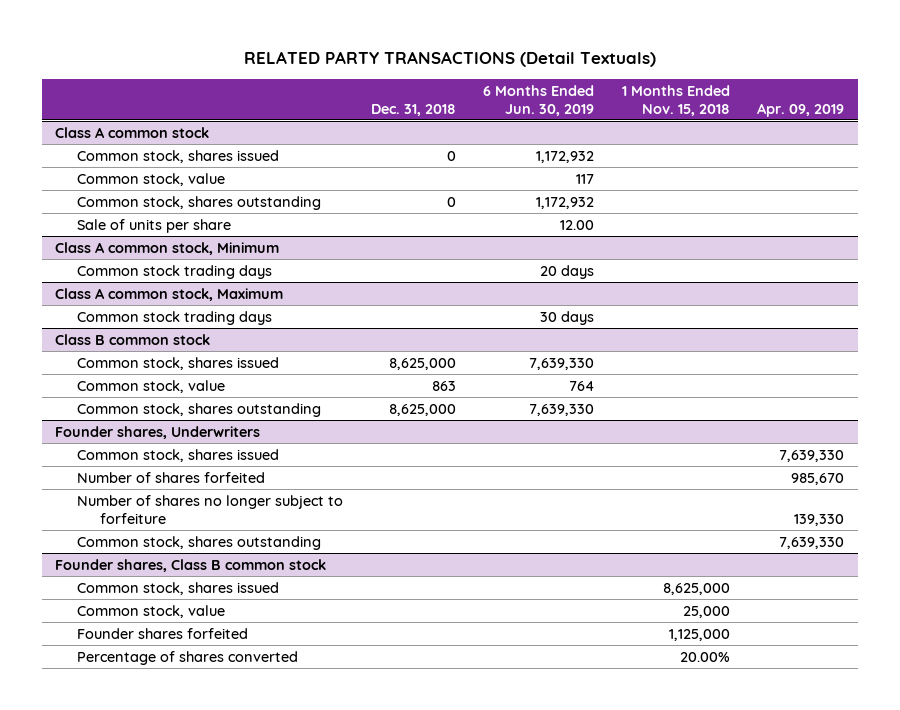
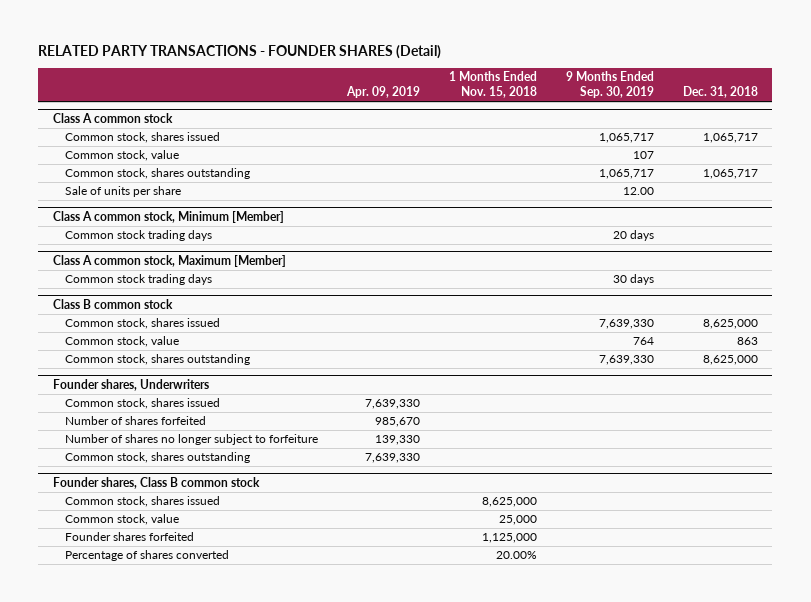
- RELATED PARTY TRANSACTIONS (Detail Textuals)
+ RELATED PARTY TRANSACTIONS - FOUNDER SHARES (Detail)
- | Dec. 31, 2018 | 6 Months Ended Jun. 30, 2019 | 1 Months Ended Nov. 15, 2018 | Apr. 09, 2019
+ | Apr. 09, 2019 | 1 Months Ended Nov. 15, 2018 | 9 Months Ended Sep. 30, 2019 | Dec. 31, 2018
@ Class A common stock
- Common stock, shares issued | 0 | 1,172,932 | |
+ Common stock, shares issued | | | 1,065,717 | 1,065,717
- Common stock, shares outstanding | 0 | 1,172,932 | |
+ Common stock, shares outstanding | | | 1,065,717 | 1,065,717
- Class A common stock, Minimum
+ Class A common stock, Minimum [Member]
- Class A common stock, Maximum
+ Class A common stock, Maximum [Member]

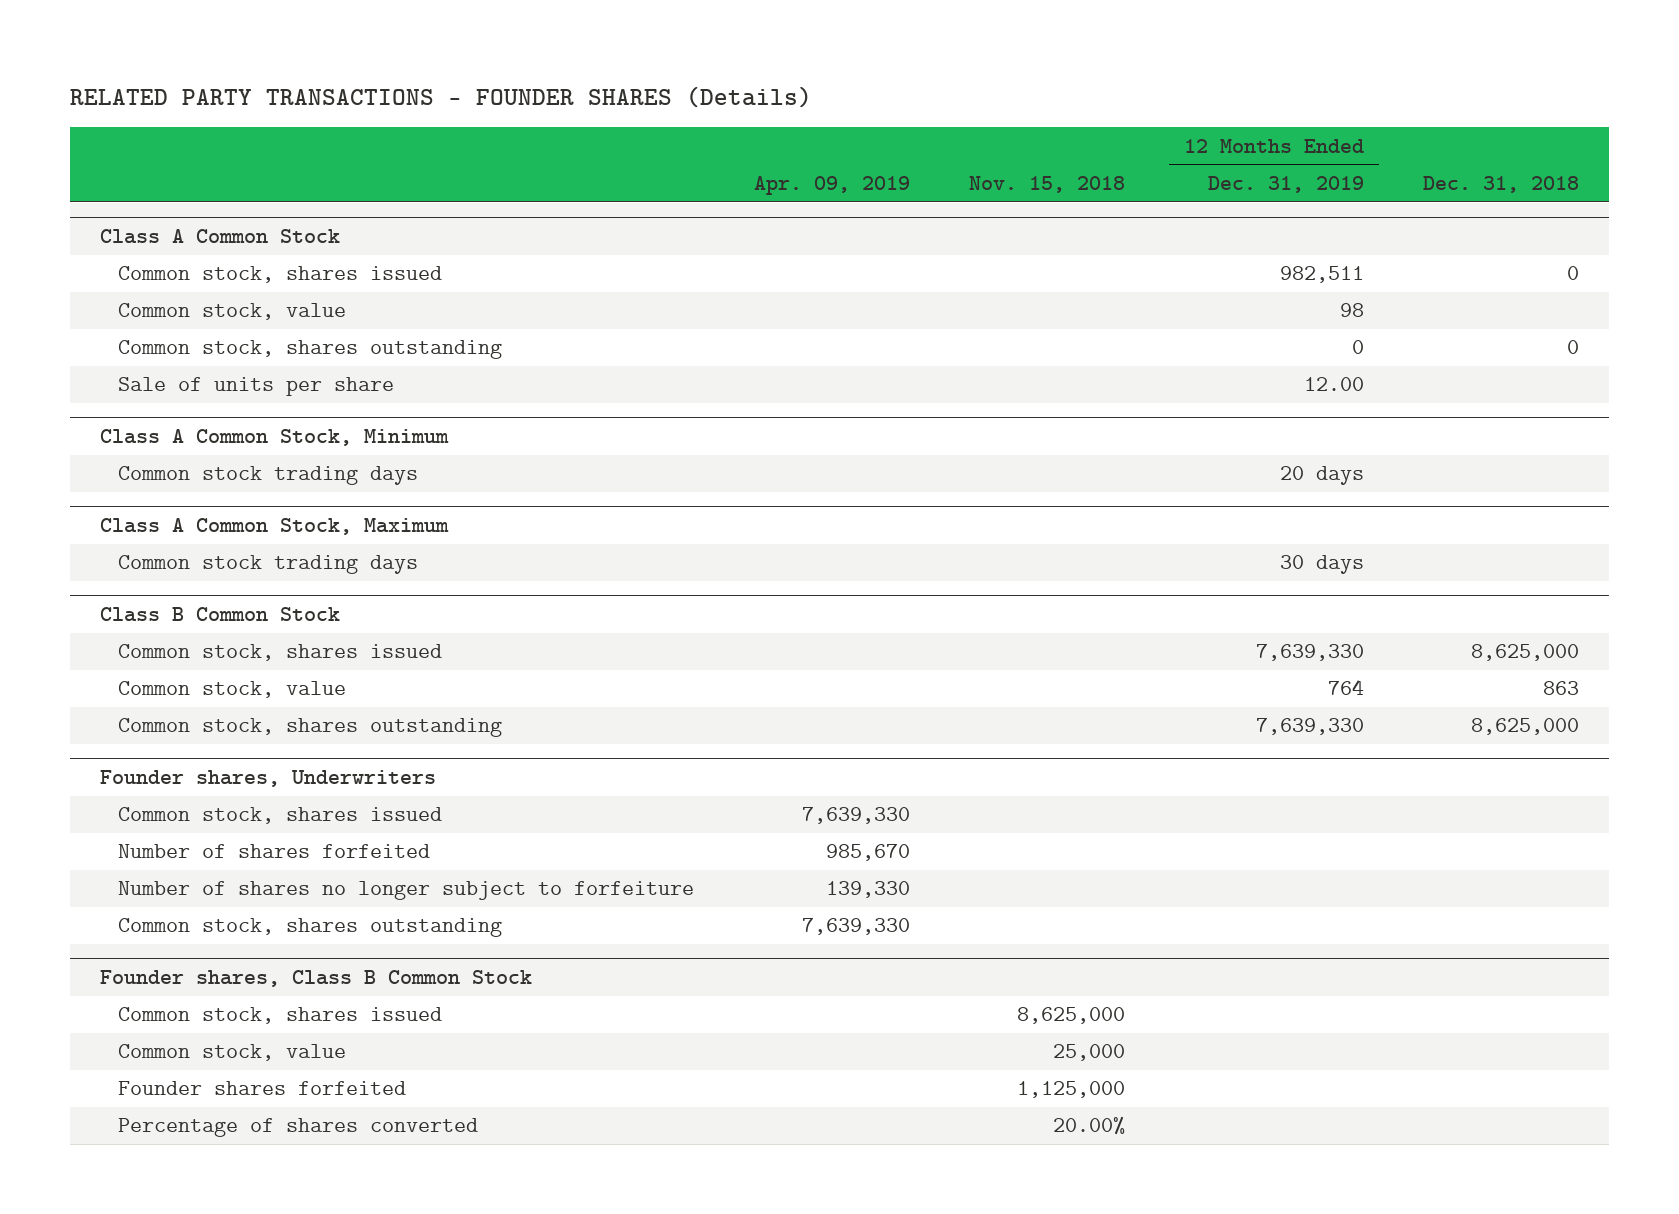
- RELATED PARTY TRANSACTIONS - FOUNDER SHARES (Detail)
+ RELATED PARTY TRANSACTIONS - FOUNDER SHARES (Details)
- | Apr. 09, 2019 | 1 Months Ended Nov. 15, 2018 | 9 Months Ended Sep. 30, 2019 | Dec. 31, 2018
+ | Apr. 09, 2019 | Nov. 15, 2018 | 12 Months Ended Dec. 31, 2019 | Dec. 31, 2018
- Class A common stock
- Common stock, shares issued | | | 1,065,717 | 1,065,717
+ Class A Common Stock
+ Common stock, shares issued | | | 982,511 | 0
- Common stock, shares outstanding | | | 1,065,717 | 1,065,717
+ Common stock, shares outstanding | | | 0 | 0
- Class A common stock, Minimum [Member]
+ Class A Common Stock, Minimum
- Class A common stock, Maximum [Member]
+ Class A Common Stock, Maximum
- Class B common stock
+ Class B Common Stock
- Founder shares, Class B common stock
+ Founder shares, Class B Common Stock

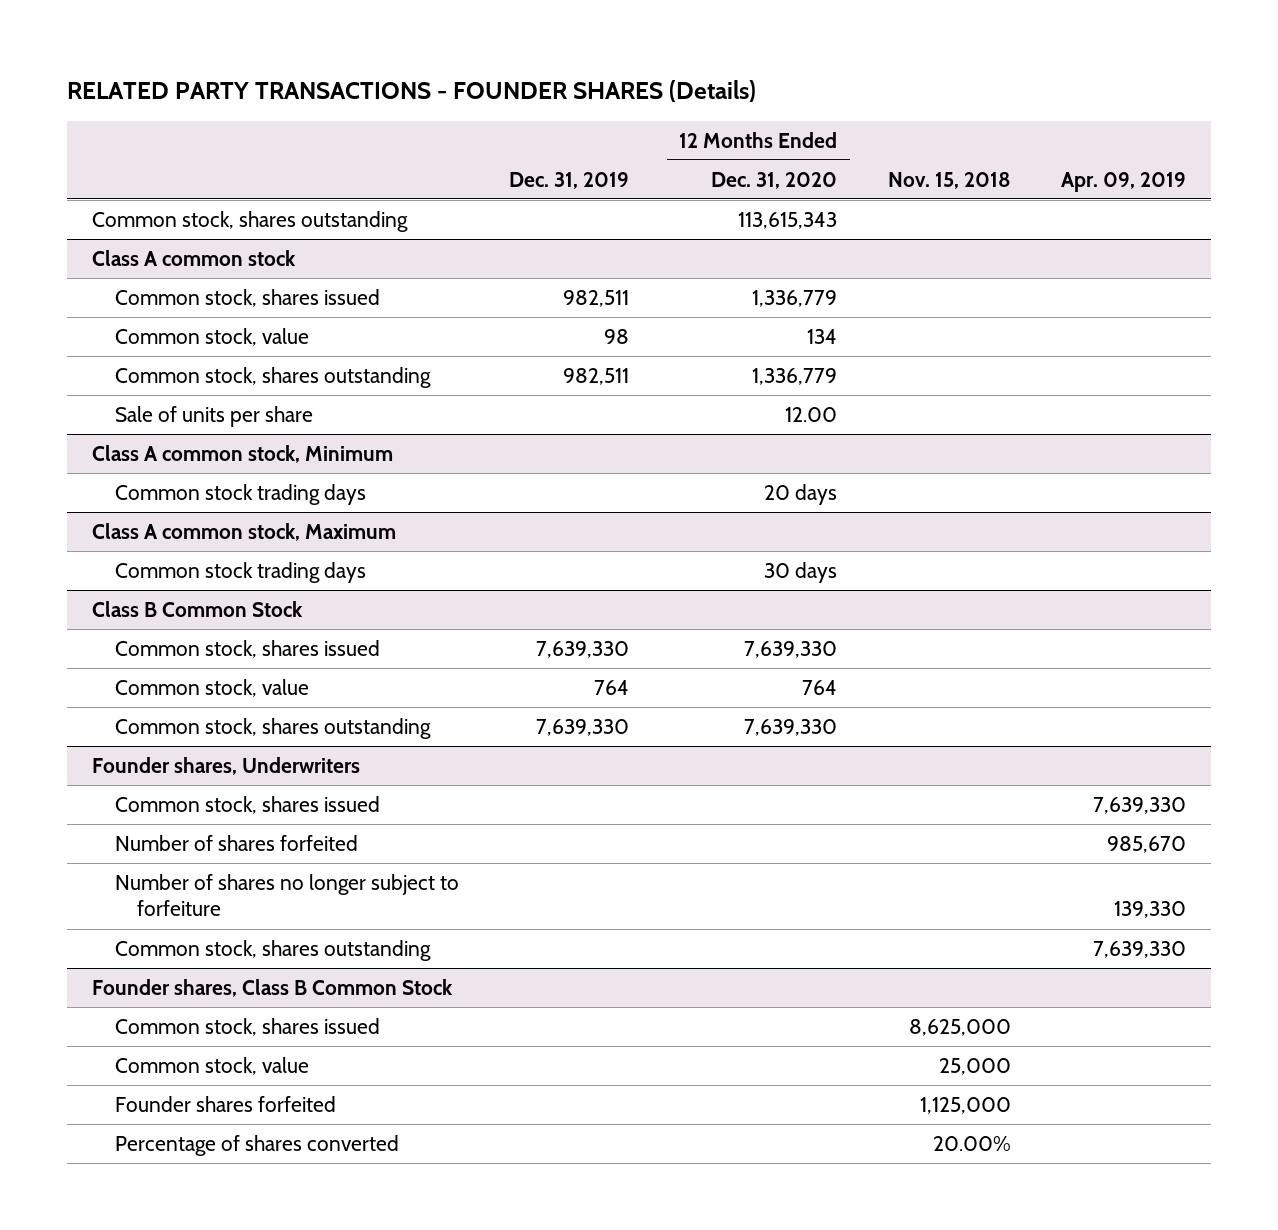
- | Apr. 09, 2019 | Nov. 15, 2018 | 12 Months Ended Dec. 31, 2019 | Dec. 31, 2018
+ | Dec. 31, 2019 | 12 Months Ended Dec. 31, 2020 | Nov. 15, 2018 | Apr. 09, 2019
- Class A Common Stock
+ Common stock, shares outstanding | | 113,615,343 | |
+ Class A common stock
- Class A Common Stock, Minimum
+ Class A common stock, Minimum
- Class A Common Stock, Maximum
+ Class A common stock, Maximum

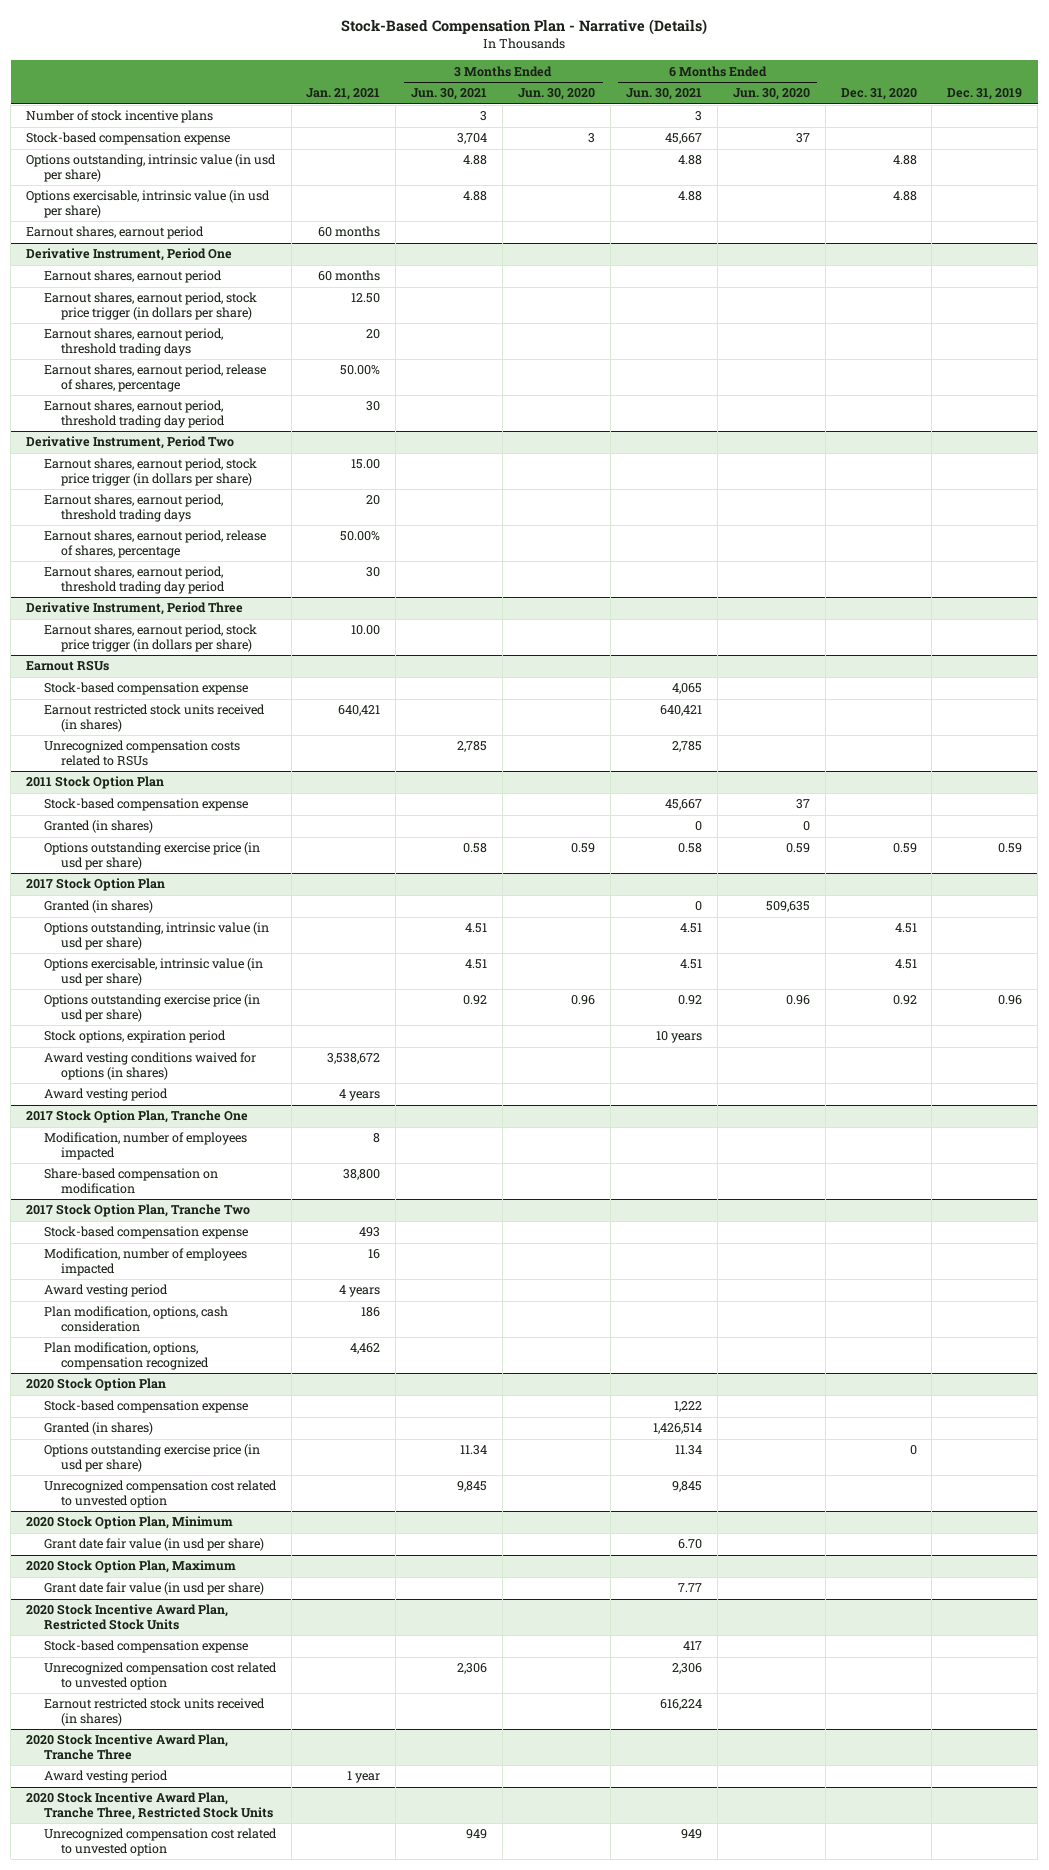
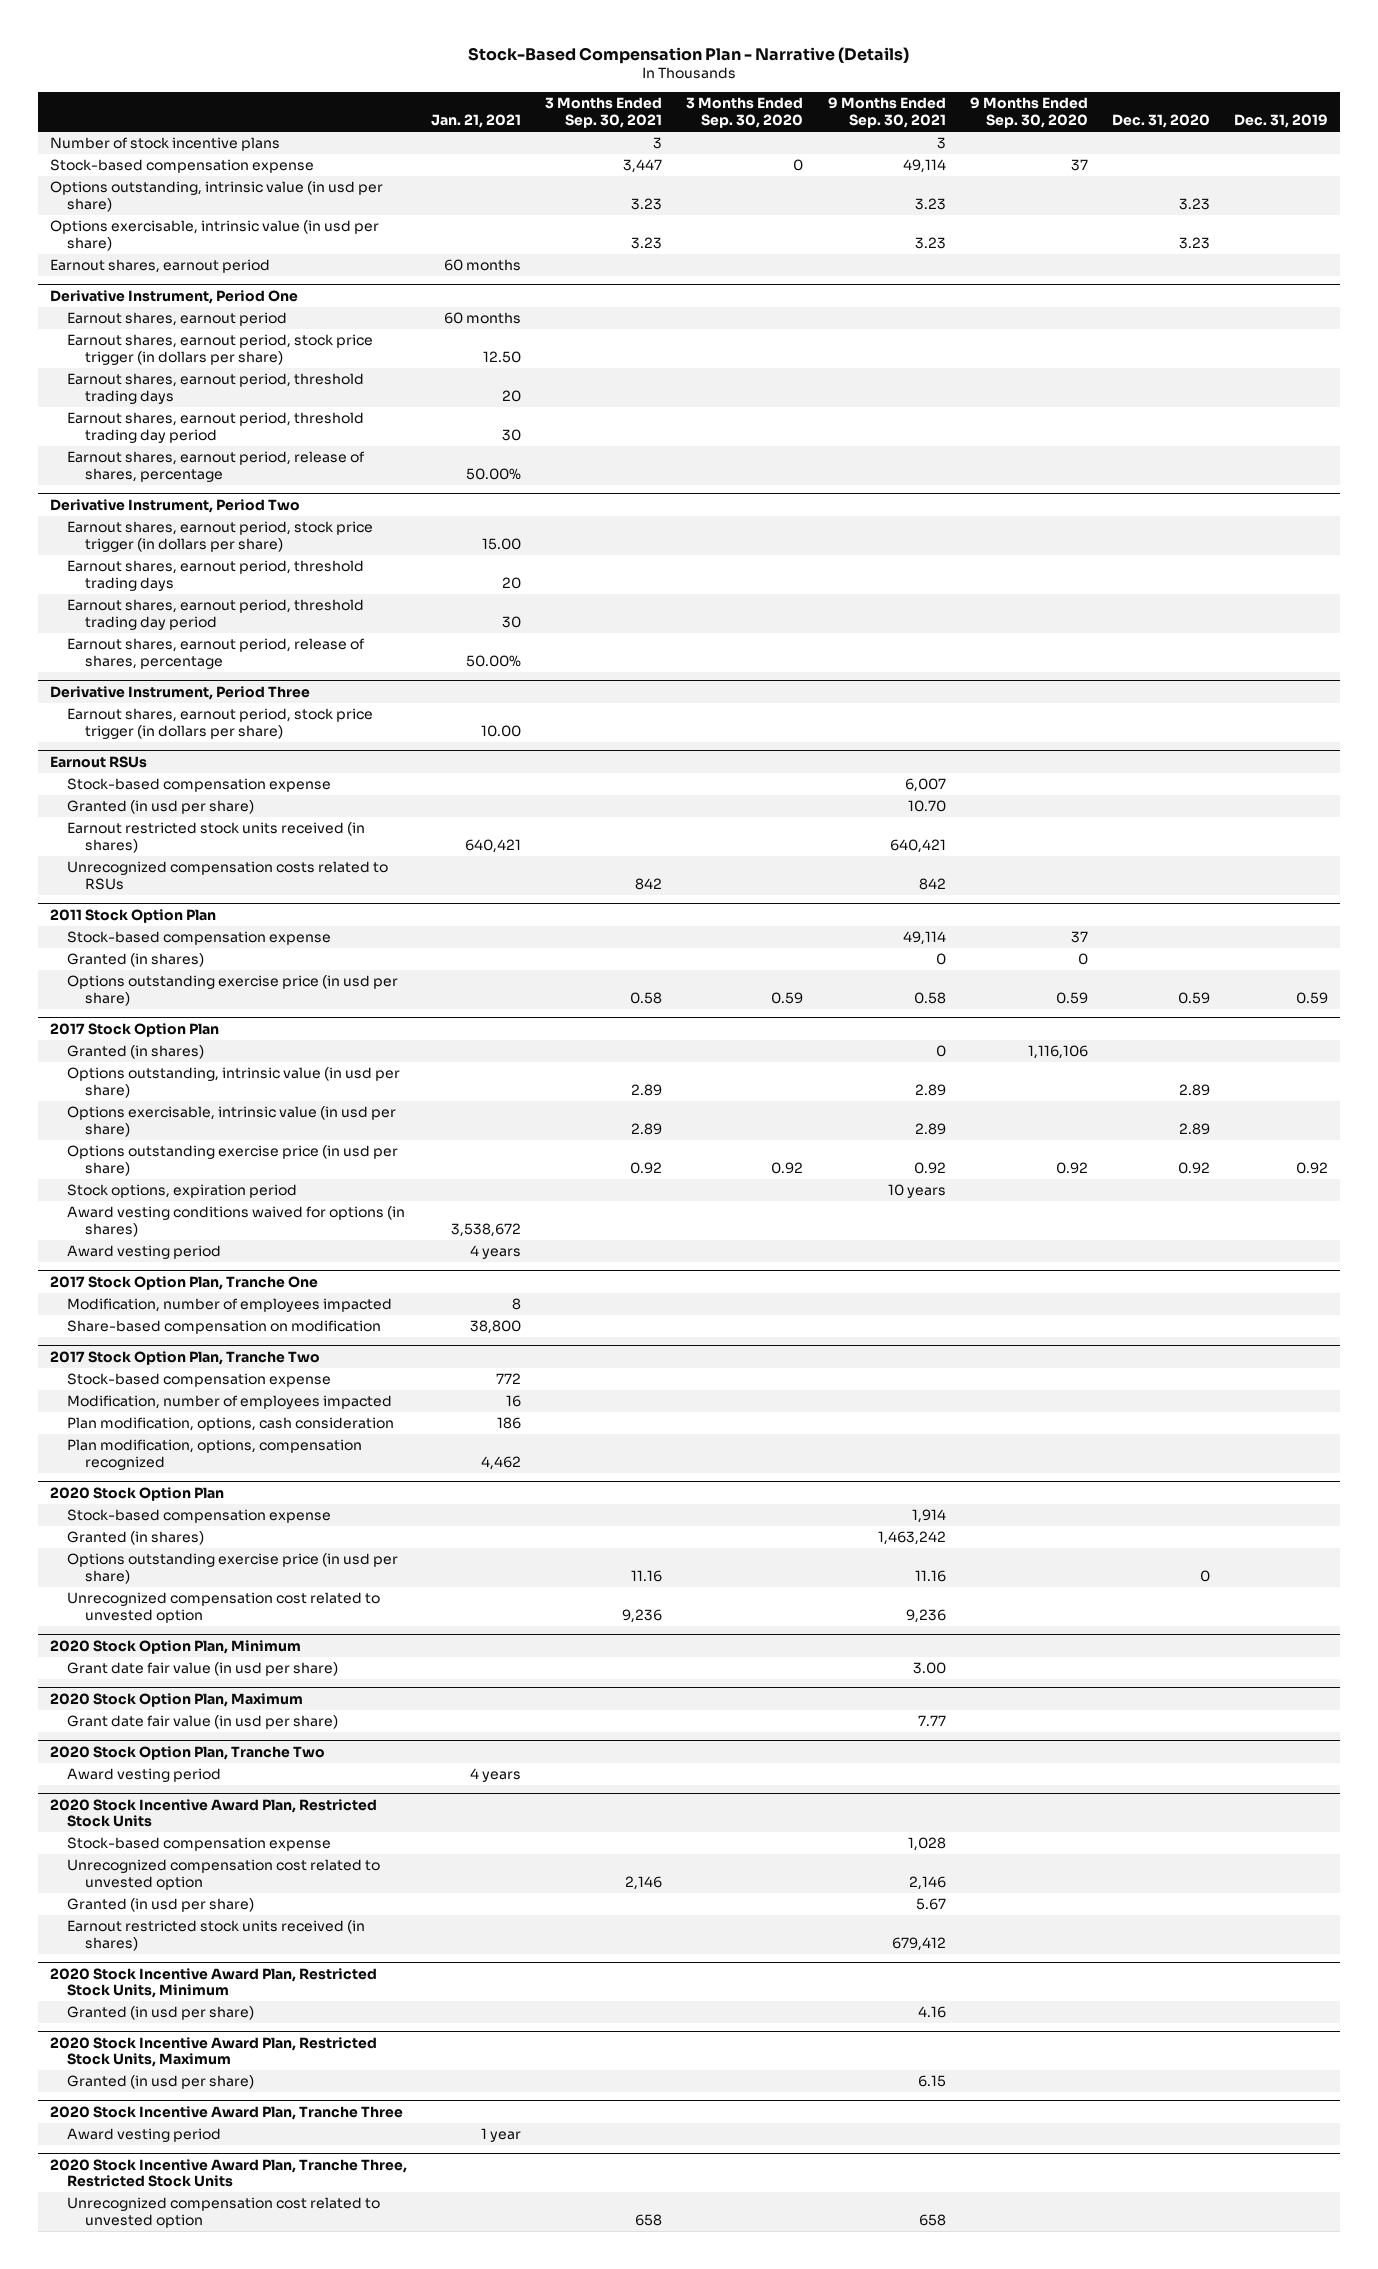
- | Jan. 21, 2021 | 3 Months Ended Jun. 30, 2021 | 3 Months Ended Jun. 30, 2020 | 6 Months Ended Jun. 30, 2021 | 6 Months Ended Jun. 30, 2020 | Dec. 31, 2020 | Dec. 31, 2019
+ | Jan. 21, 2021 | 3 Months Ended Sep. 30, 2021 | 3 Months Ended Sep. 30, 2020 | 9 Months Ended Sep. 30, 2021 | 9 Months Ended Sep. 30, 2020 | Dec. 31, 2020 | Dec. 31, 2019
- Options outstanding, intrinsic value (in usd per share) | | 4.88 | | 4.88 | | 4.88 |
- Options exercisable, intrinsic value (in usd per share) | | 4.88 | | 4.88 | | 4.88 |
+ Options outstanding, intrinsic value (in usd per share) | | 3.23 | | 3.23 | | 3.23 |
+ Options exercisable, intrinsic value (in usd per share) | | 3.23 | | 3.23 | | 3.23 |
@ Derivative Instrument, Period One
moved down: Earnout shares, earnout period, release of shares, percentage | 50.00% | | | | | |
@ Derivative Instrument, Period Two
moved down: Earnout shares, earnout period, release of shares, percentage | 50.00% | | | | | |
@ Earnout RSUs
+ Granted (in usd per share) | | | | 10.70 | | |
@ 2017 Stock Option Plan
- Options outstanding, intrinsic value (in usd per share) | | 4.51 | | 4.51 | | 4.51 |
- Options exercisable, intrinsic value (in usd per share) | | 4.51 | | 4.51 | | 4.51 |
- Options outstanding exercise price (in usd per share) | | 0.92 | 0.96 | 0.92 | 0.96 | 0.92 | 0.96
+ Options outstanding, intrinsic value (in usd per share) | | 2.89 | | 2.89 | | 2.89 |
+ Options exercisable, intrinsic value (in usd per share) | | 2.89 | | 2.89 | | 2.89 |
+ Options outstanding exercise price (in usd per share) | | 0.92 | 0.92 | 0.92 | 0.92 | 0.92 | 0.92
@ 2017 Stock Option Plan, Tranche Two
- Stock-based compensation expense | 493 | | | | | |
+ Stock-based compensation expense | 772 | | | | | |
- Award vesting period | 4 years | | | | | |
+ 2020 Stock Option Plan, Tranche Two
+ Award vesting period | 4 years | | | | | |
@ 2020 Stock Incentive Award Plan, Restricted Stock Units
+ Granted (in usd per share) | | | | 5.67 | | |
+ 2020 Stock Incentive Award Plan, Restricted Stock Units, Minimum
+ Granted (in usd per share) | | | | 4.16 | | |
+ 2020 Stock Incentive Award Plan, Restricted Stock Units, Maximum
+ Granted (in usd per share) | | | | 6.15 | | |

